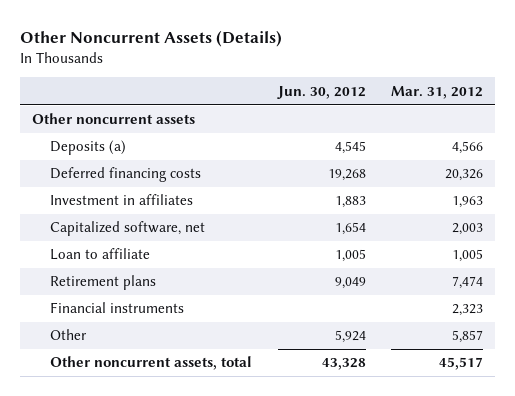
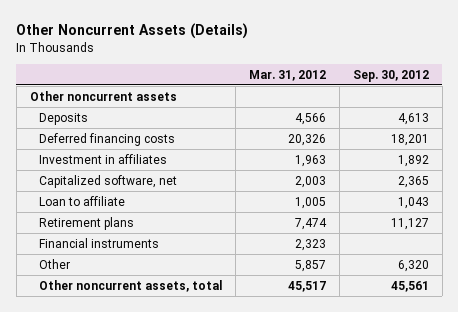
- | Jun. 30, 2012 | Mar. 31, 2012
+ | Mar. 31, 2012 | Sep. 30, 2012
- Deposits (a) | 4,545 | 4,566
+ Deposits | 4,566 | 4,613

